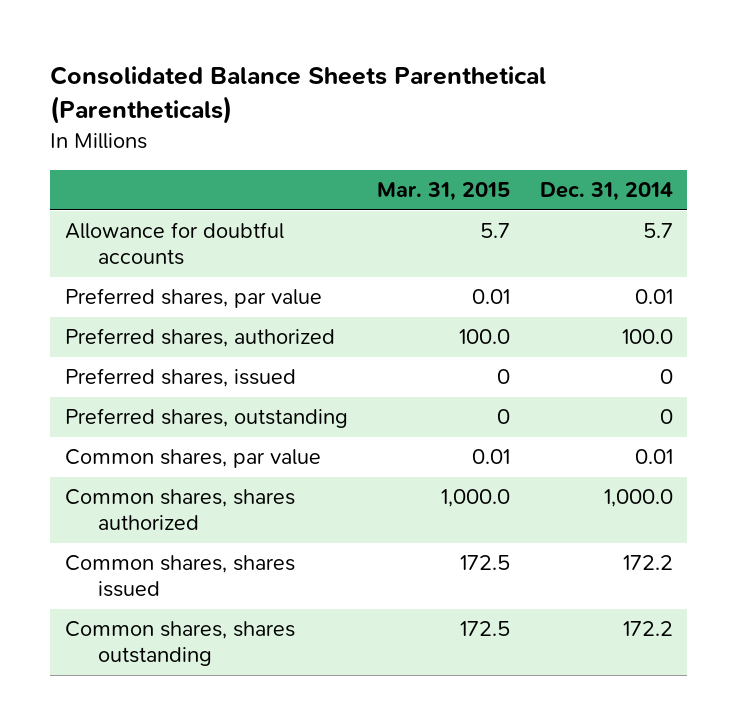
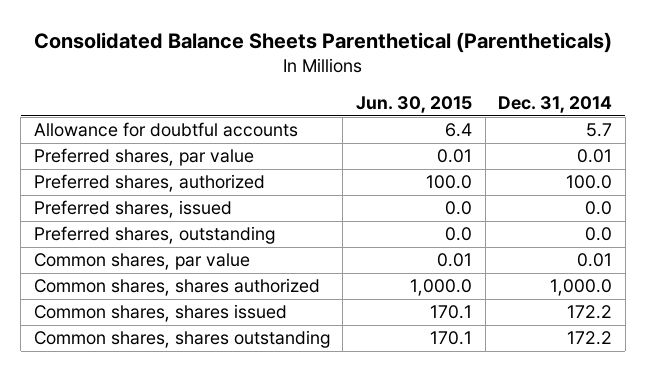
- | Mar. 31, 2015 | Dec. 31, 2014
+ | Jun. 30, 2015 | Dec. 31, 2014
- Preferred shares, issued | 0 | 0
- Preferred shares, outstanding | 0 | 0
+ Preferred shares, issued | 0.0 | 0.0
+ Preferred shares, outstanding | 0.0 | 0.0

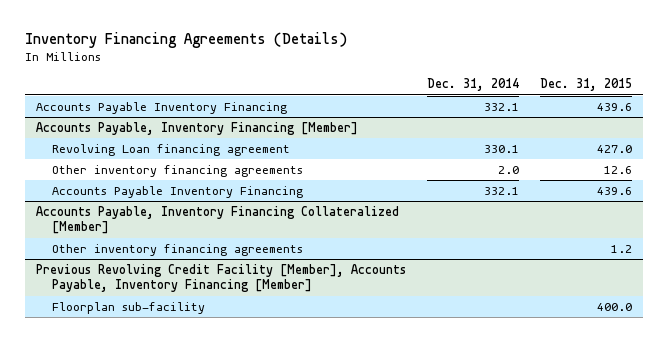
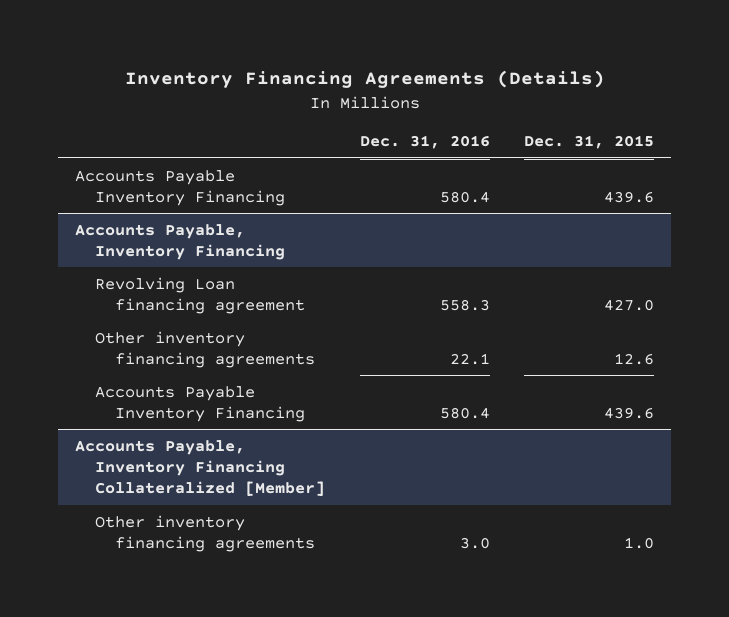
- | Dec. 31, 2014 | Dec. 31, 2015
+ | Dec. 31, 2016 | Dec. 31, 2015
- Accounts Payable, Inventory Financing [Member]
+ Accounts Payable, Inventory Financing
@ Accounts Payable, Inventory Financing Collateralized [Member]
- Other inventory financing agreements | | 1.2
- Previous Revolving Credit Facility [Member], Accounts Payable, Inventory Financing [Member]
- Floorplan sub-facility | | 400.0
@ Accounts Payable, Inventory Financing Collateralized [Member]
+ Other inventory financing agreements | 3.0 | 1.0

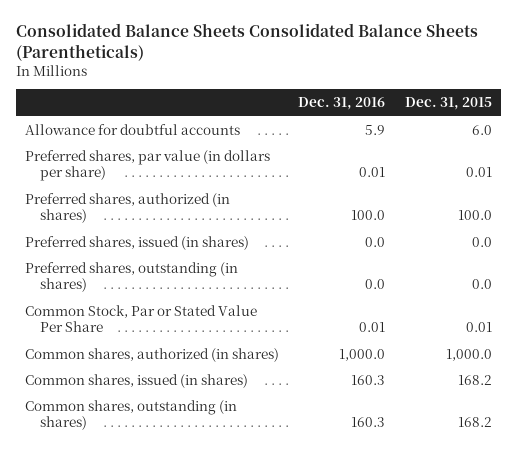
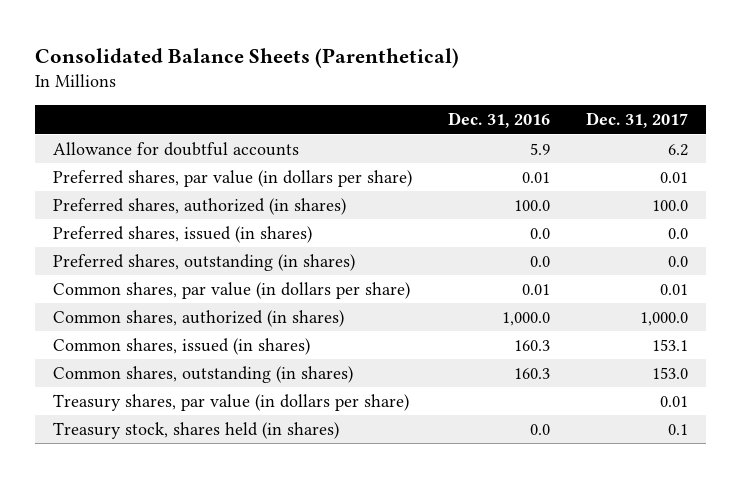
- Consolidated Balance Sheets Consolidated Balance Sheets (Parentheticals)
+ Consolidated Balance Sheets (Parenthetical)
- | Dec. 31, 2016 | Dec. 31, 2015
+ | Dec. 31, 2016 | Dec. 31, 2017
- Common Stock, Par or Stated Value Per Share | 0.01 | 0.01
+ Common shares, par value (in dollars per share) | 0.01 | 0.01
+ Treasury shares, par value (in dollars per share) | | 0.01
+ Treasury stock, shares held (in shares) | 0.0 | 0.1

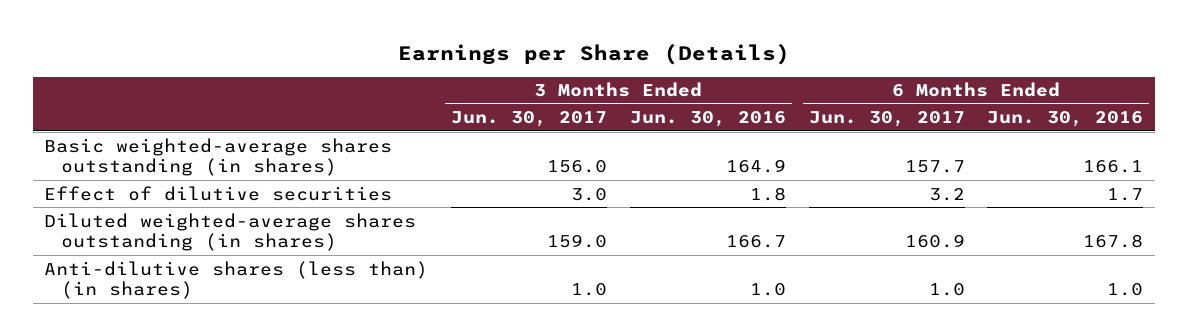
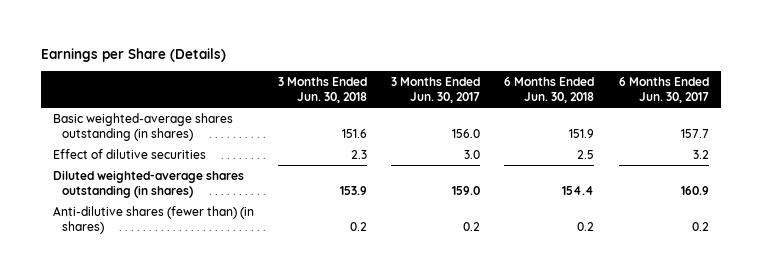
- | 3 Months Ended Jun. 30, 2017 | 3 Months Ended Jun. 30, 2016 | 6 Months Ended Jun. 30, 2017 | 6 Months Ended Jun. 30, 2016
+ | 3 Months Ended Jun. 30, 2018 | 3 Months Ended Jun. 30, 2017 | 6 Months Ended Jun. 30, 2018 | 6 Months Ended Jun. 30, 2017
- Anti-dilutive shares (less than) (in shares) | 1.0 | 1.0 | 1.0 | 1.0
+ Anti-dilutive shares (fewer than) (in shares) | 0.2 | 0.2 | 0.2 | 0.2

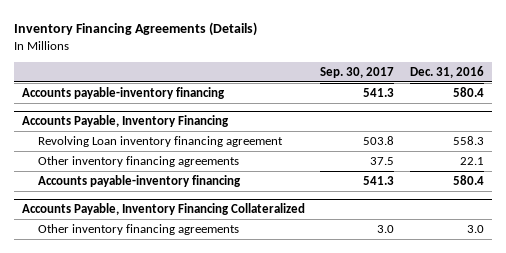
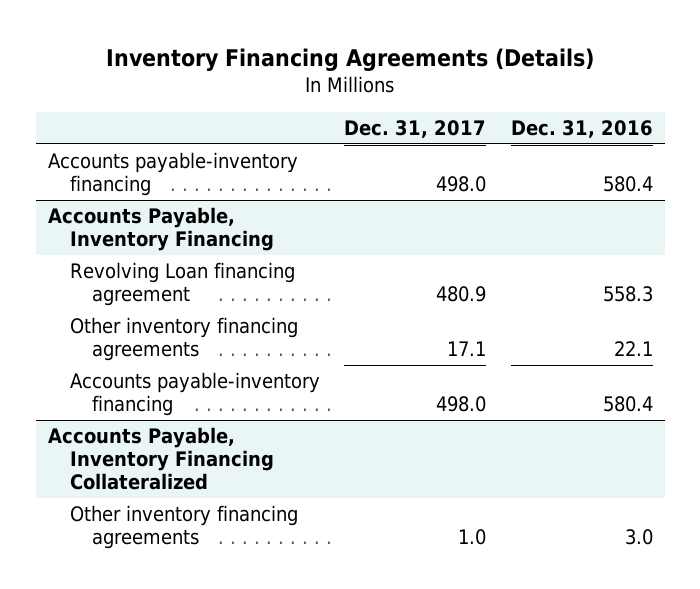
- | Sep. 30, 2017 | Dec. 31, 2016
+ | Dec. 31, 2017 | Dec. 31, 2016
@ Accounts Payable, Inventory Financing
- Revolving Loan inventory financing agreement | 503.8 | 558.3
+ Revolving Loan financing agreement | 480.9 | 558.3

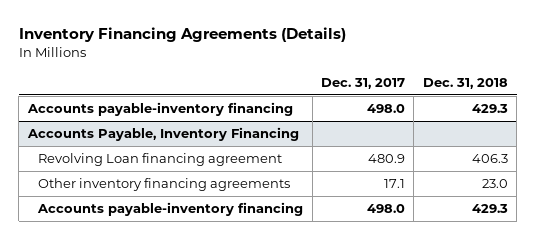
- | Dec. 31, 2017 | Dec. 31, 2016
+ | Dec. 31, 2017 | Dec. 31, 2018
- Accounts Payable, Inventory Financing Collateralized
- Other inventory financing agreements | 1.0 | 3.0

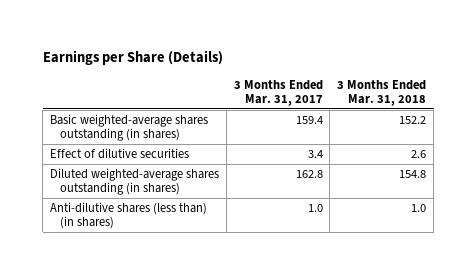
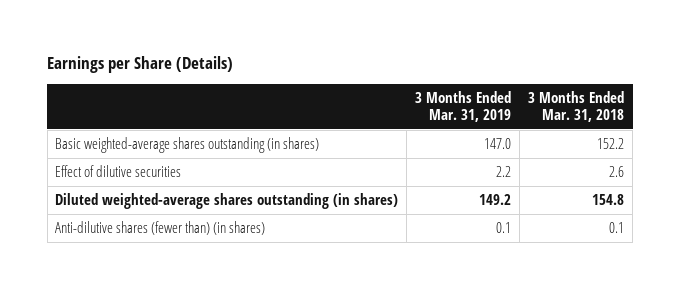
- | 3 Months Ended Mar. 31, 2017 | 3 Months Ended Mar. 31, 2018
+ | 3 Months Ended Mar. 31, 2019 | 3 Months Ended Mar. 31, 2018
- Anti-dilutive shares (less than) (in shares) | 1.0 | 1.0
+ Anti-dilutive shares (fewer than) (in shares) | 0.1 | 0.1

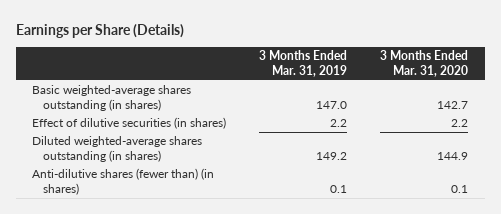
- | 3 Months Ended Mar. 31, 2019 | 3 Months Ended Mar. 31, 2018
+ | 3 Months Ended Mar. 31, 2019 | 3 Months Ended Mar. 31, 2020
- Effect of dilutive securities | 2.2 | 2.6
+ Effect of dilutive securities (in shares) | 2.2 | 2.2

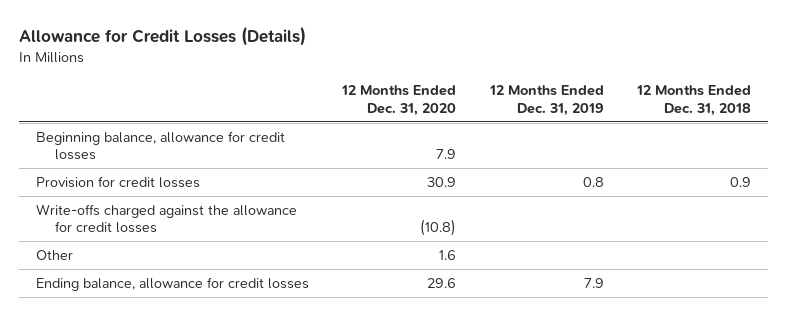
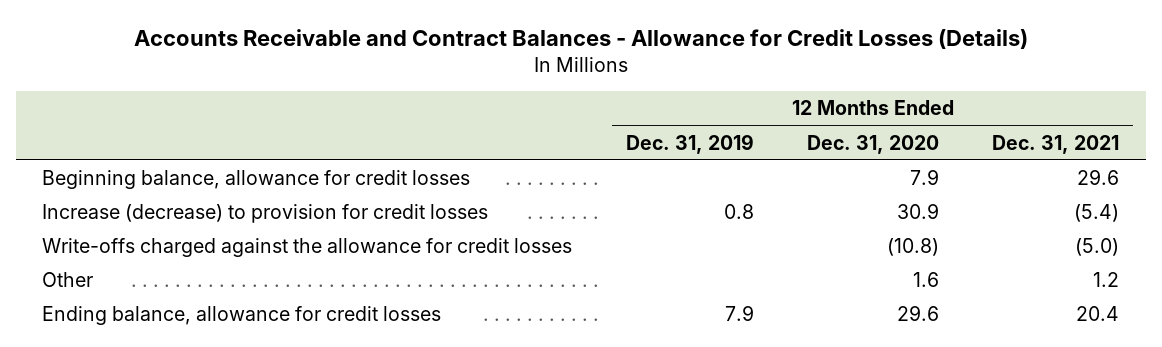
- Allowance for Credit Losses (Details)
+ Accounts Receivable and Contract Balances - Allowance for Credit Losses (Details)
- | 12 Months Ended Dec. 31, 2020 | 12 Months Ended Dec. 31, 2019 | 12 Months Ended Dec. 31, 2018
+ | 12 Months Ended Dec. 31, 2019 | 12 Months Ended Dec. 31, 2020 | 12 Months Ended Dec. 31, 2021
- Provision for credit losses | 30.9 | 0.8 | 0.9
+ Increase (decrease) to provision for credit losses | 0.8 | 30.9 | (5.4)

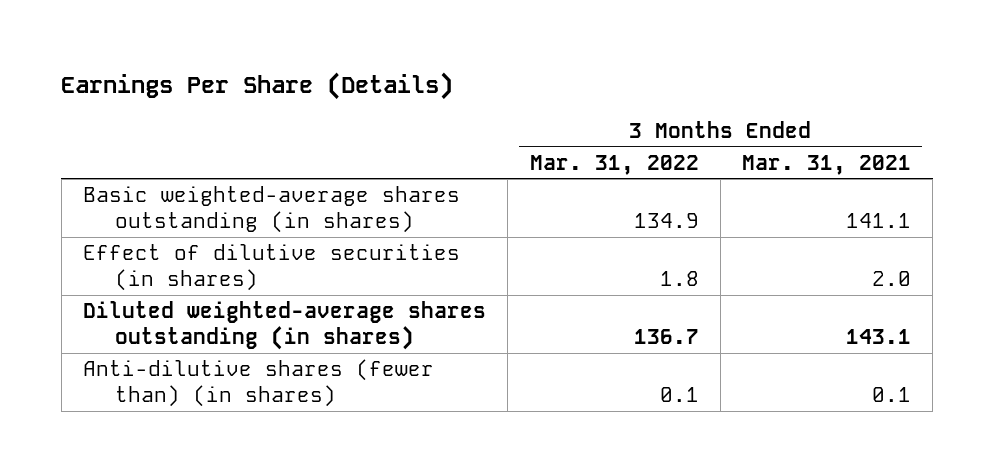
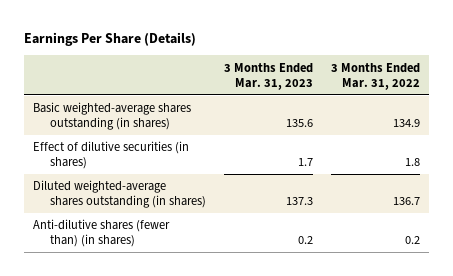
- | 3 Months Ended Mar. 31, 2022 | 3 Months Ended Mar. 31, 2021
+ | 3 Months Ended Mar. 31, 2023 | 3 Months Ended Mar. 31, 2022
- Anti-dilutive shares (fewer than) (in shares) | 0.1 | 0.1
+ Anti-dilutive shares (fewer than) (in shares) | 0.2 | 0.2

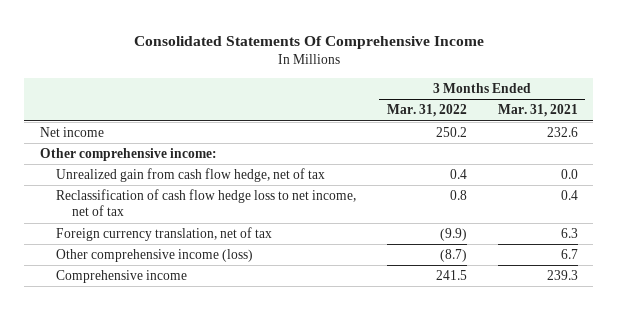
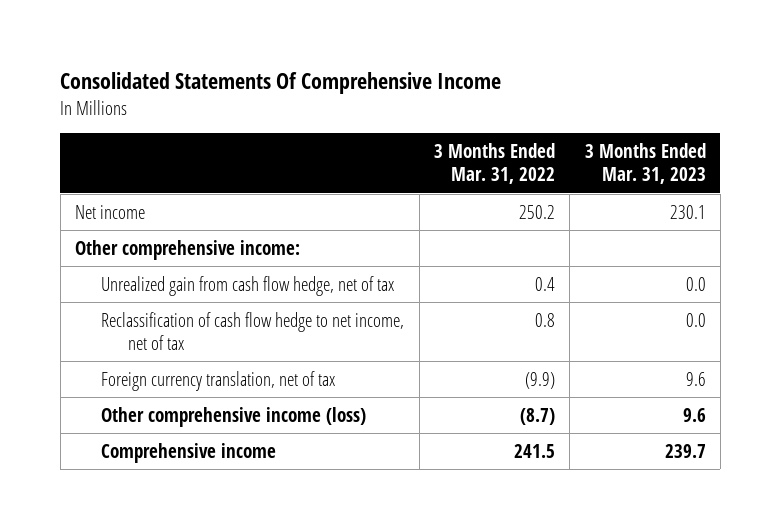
- | 3 Months Ended Mar. 31, 2022 | 3 Months Ended Mar. 31, 2021
+ | 3 Months Ended Mar. 31, 2022 | 3 Months Ended Mar. 31, 2023
- Reclassification of cash flow hedge loss to net income, net of tax | 0.8 | 0.4
+ Reclassification of cash flow hedge to net income, net of tax | 0.8 | 0.0

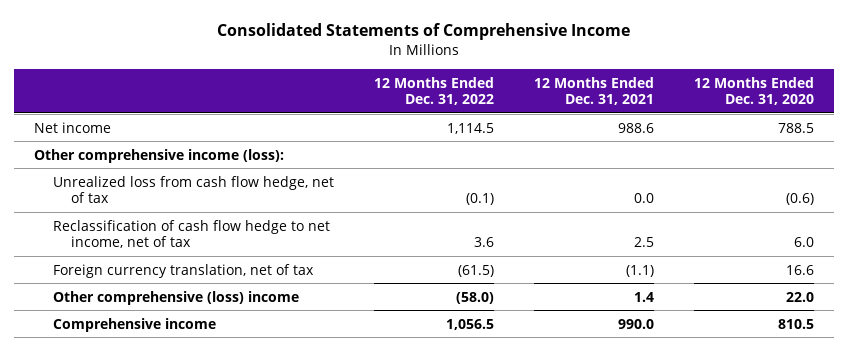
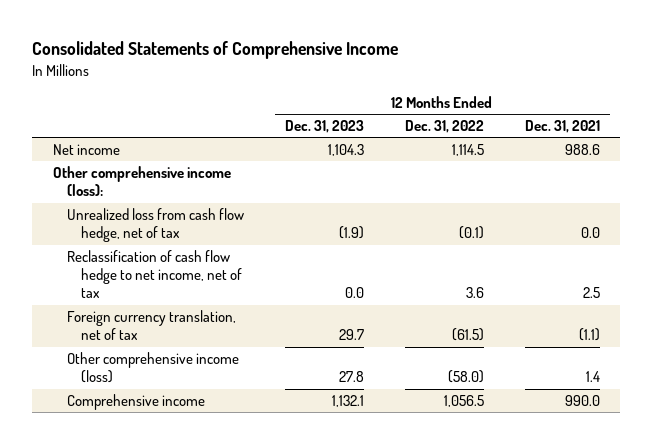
- | 12 Months Ended Dec. 31, 2022 | 12 Months Ended Dec. 31, 2021 | 12 Months Ended Dec. 31, 2020
+ | 12 Months Ended Dec. 31, 2023 | 12 Months Ended Dec. 31, 2022 | 12 Months Ended Dec. 31, 2021
- Other comprehensive (loss) income | (58.0) | 1.4 | 22.0
+ Other comprehensive income (loss) | 27.8 | (58.0) | 1.4

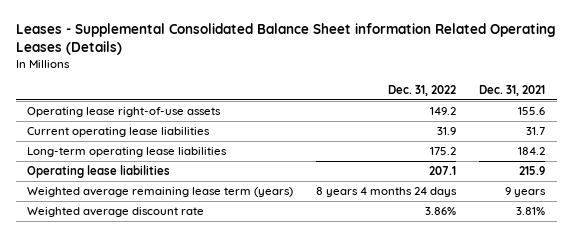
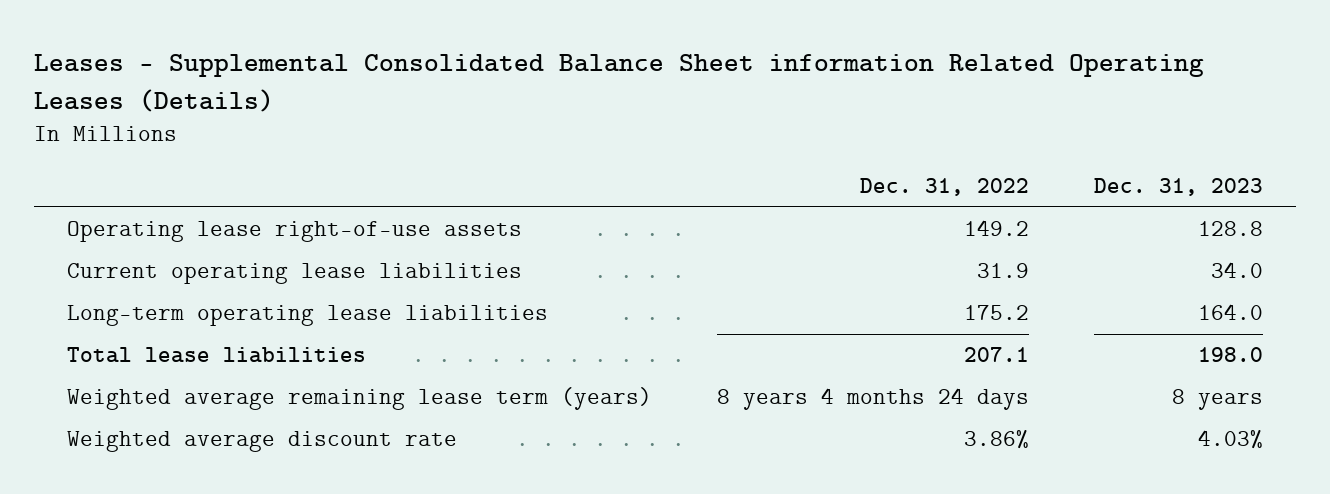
- | Dec. 31, 2022 | Dec. 31, 2021
+ | Dec. 31, 2022 | Dec. 31, 2023
- Operating lease liabilities | 207.1 | 215.9
+ Total lease liabilities | 207.1 | 198.0

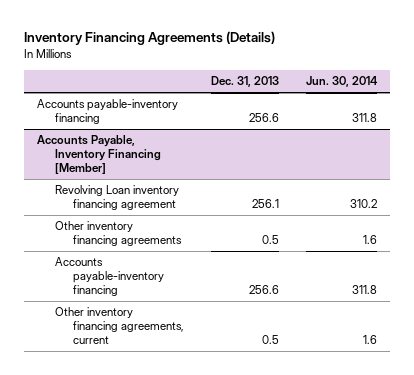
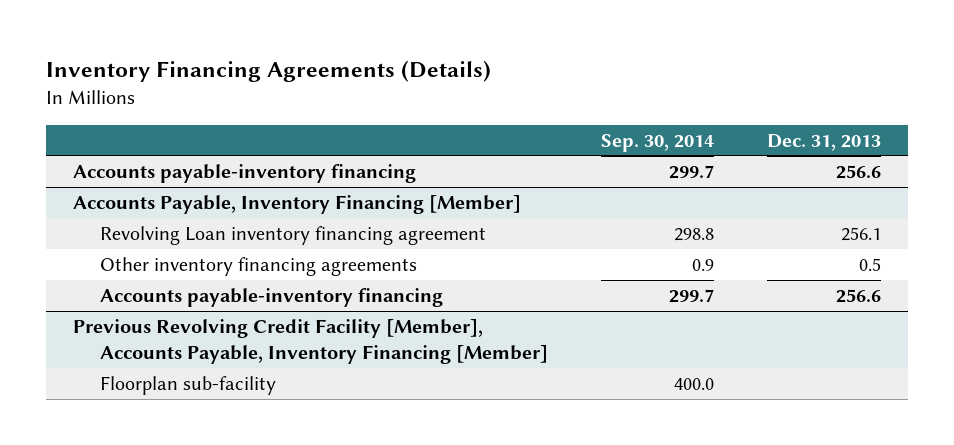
- | Dec. 31, 2013 | Jun. 30, 2014
+ | Sep. 30, 2014 | Dec. 31, 2013
@ Accounts Payable, Inventory Financing [Member]
- Other inventory financing agreements, current | 0.5 | 1.6
+ Previous Revolving Credit Facility [Member], Accounts Payable, Inventory Financing [Member]
+ Floorplan sub-facility | 400.0 |

